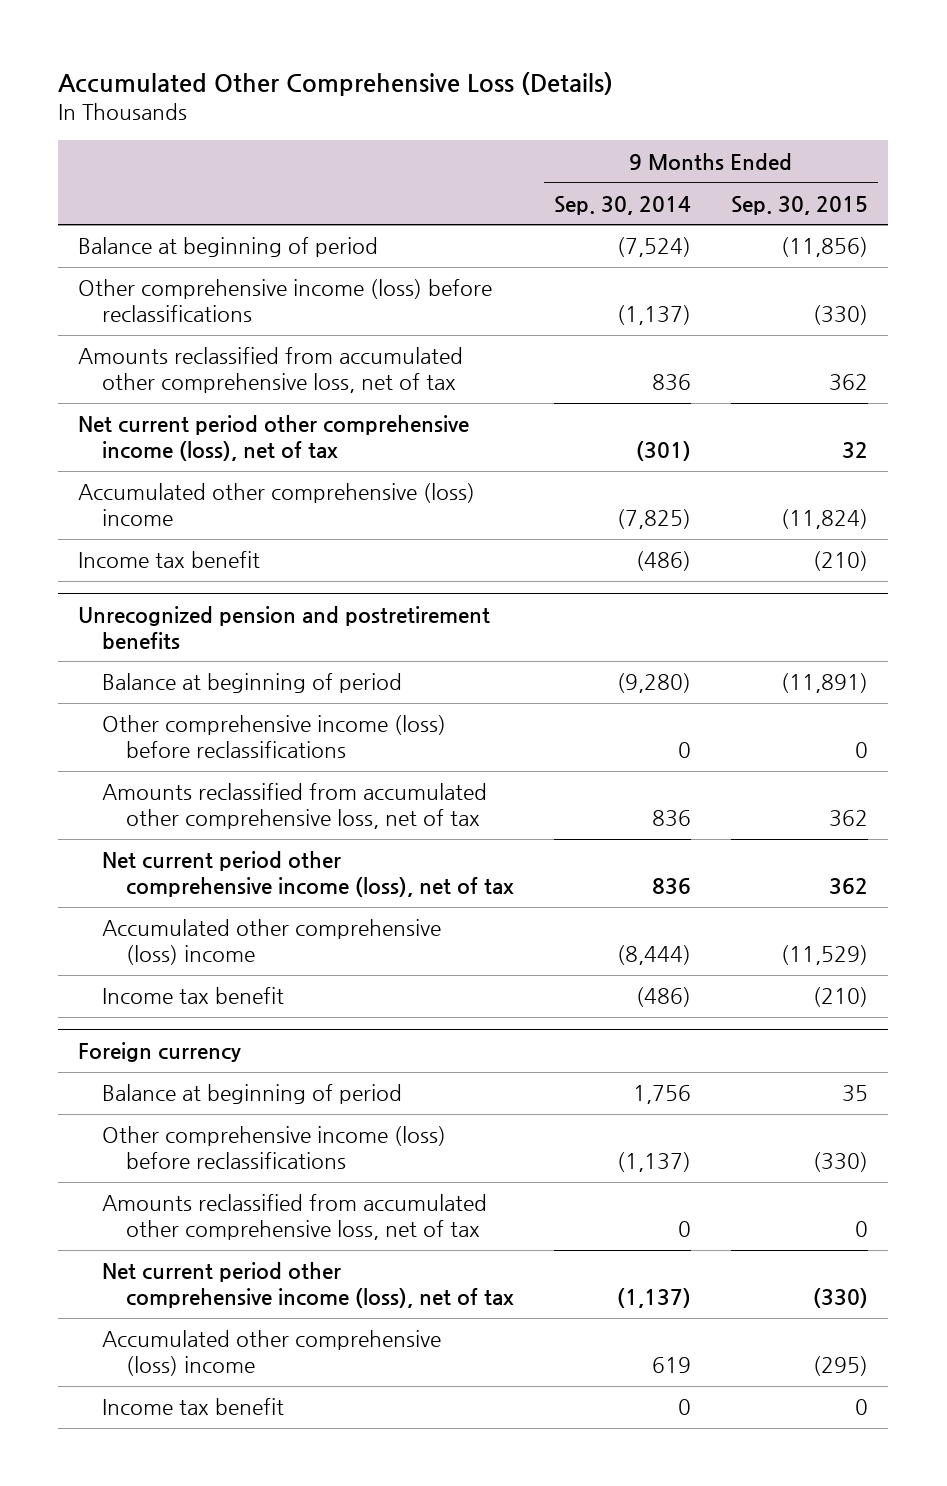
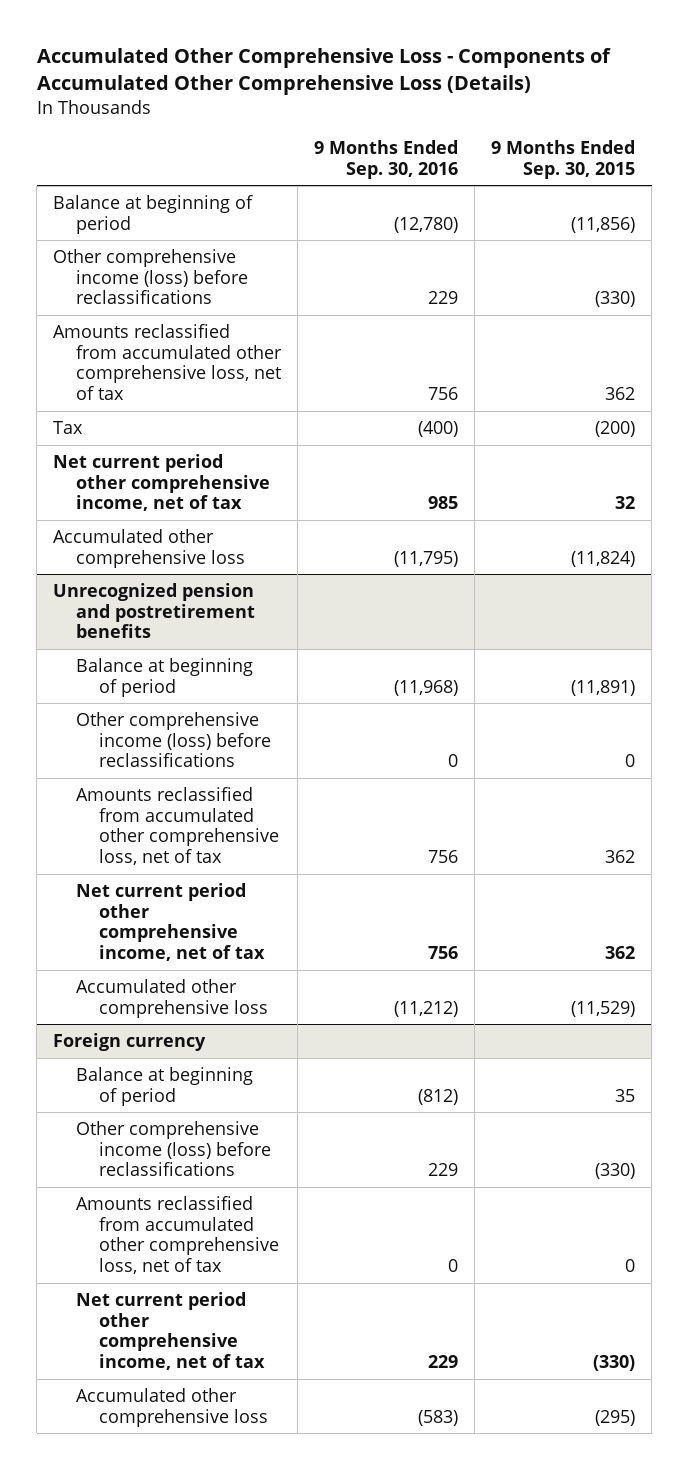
- Accumulated Other Comprehensive Loss (Details)
+ Accumulated Other Comprehensive Loss - Components of Accumulated Other Comprehensive Loss (Details)
- | 9 Months Ended Sep. 30, 2014 | 9 Months Ended Sep. 30, 2015
+ | 9 Months Ended Sep. 30, 2016 | 9 Months Ended Sep. 30, 2015
- Net current period other comprehensive income (loss), net of tax | (301) | 32
- Accumulated other comprehensive (loss) income | (7,825) | (11,824)
- Income tax benefit | (486) | (210)
+ Tax | (400) | (200)
+ Net current period other comprehensive income, net of tax | 985 | 32
+ Accumulated other comprehensive loss | (11,795) | (11,824)
@ Unrecognized pension and postretirement benefits
- Net current period other comprehensive income (loss), net of tax | 836 | 362
- Accumulated other comprehensive (loss) income | (8,444) | (11,529)
- Income tax benefit | (486) | (210)
+ Net current period other comprehensive income, net of tax | 756 | 362
+ Accumulated other comprehensive loss | (11,212) | (11,529)
@ Foreign currency
- Net current period other comprehensive income (loss), net of tax | (1,137) | (330)
- Accumulated other comprehensive (loss) income | 619 | (295)
- Income tax benefit | 0 | 0
+ Net current period other comprehensive income, net of tax | 229 | (330)
+ Accumulated other comprehensive loss | (583) | (295)

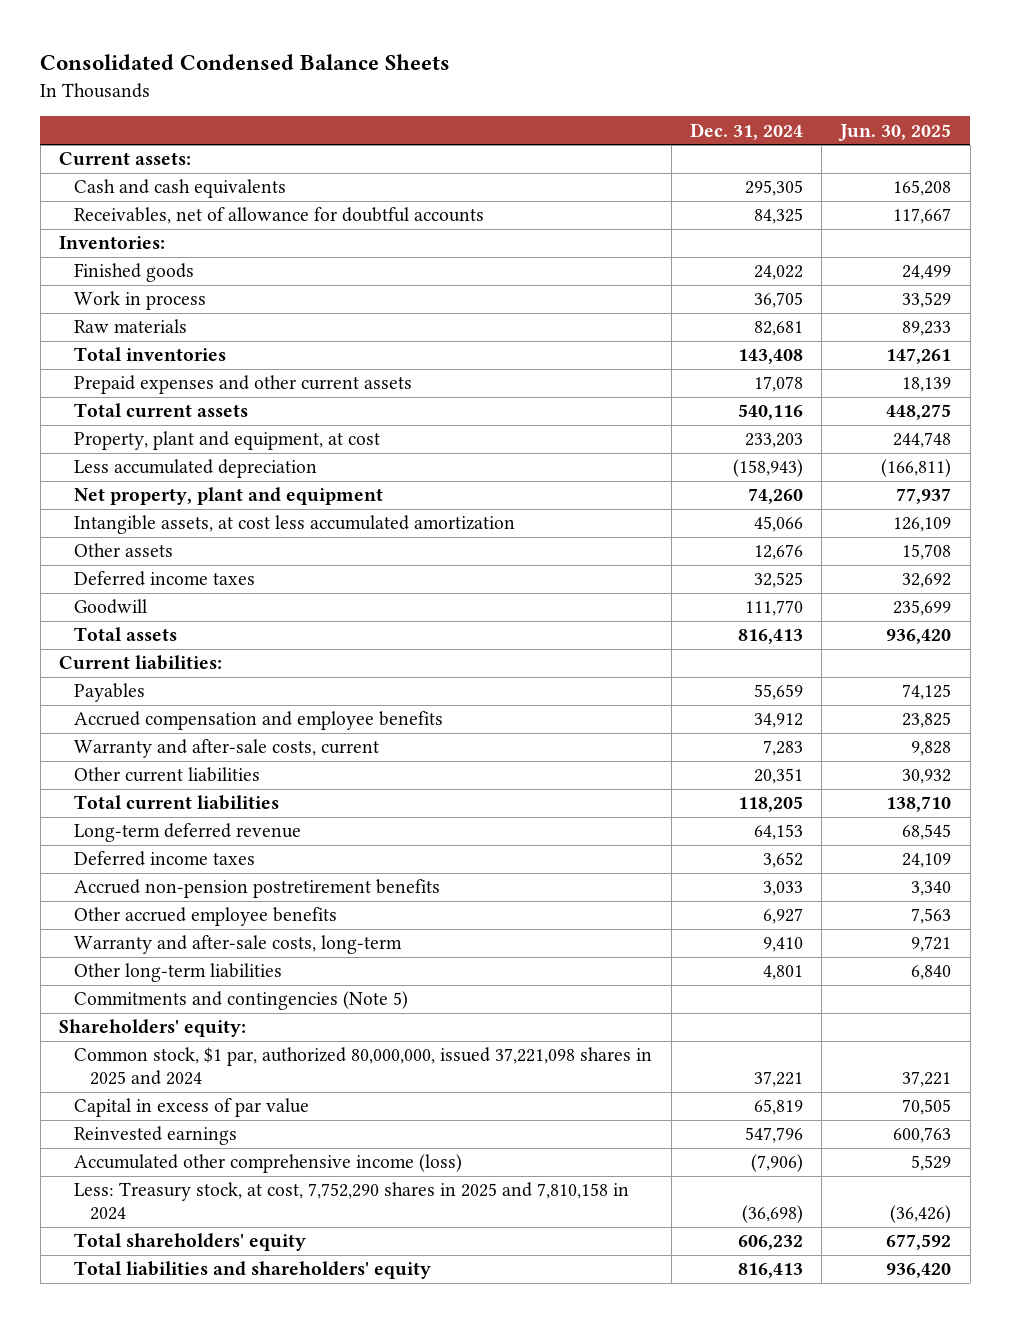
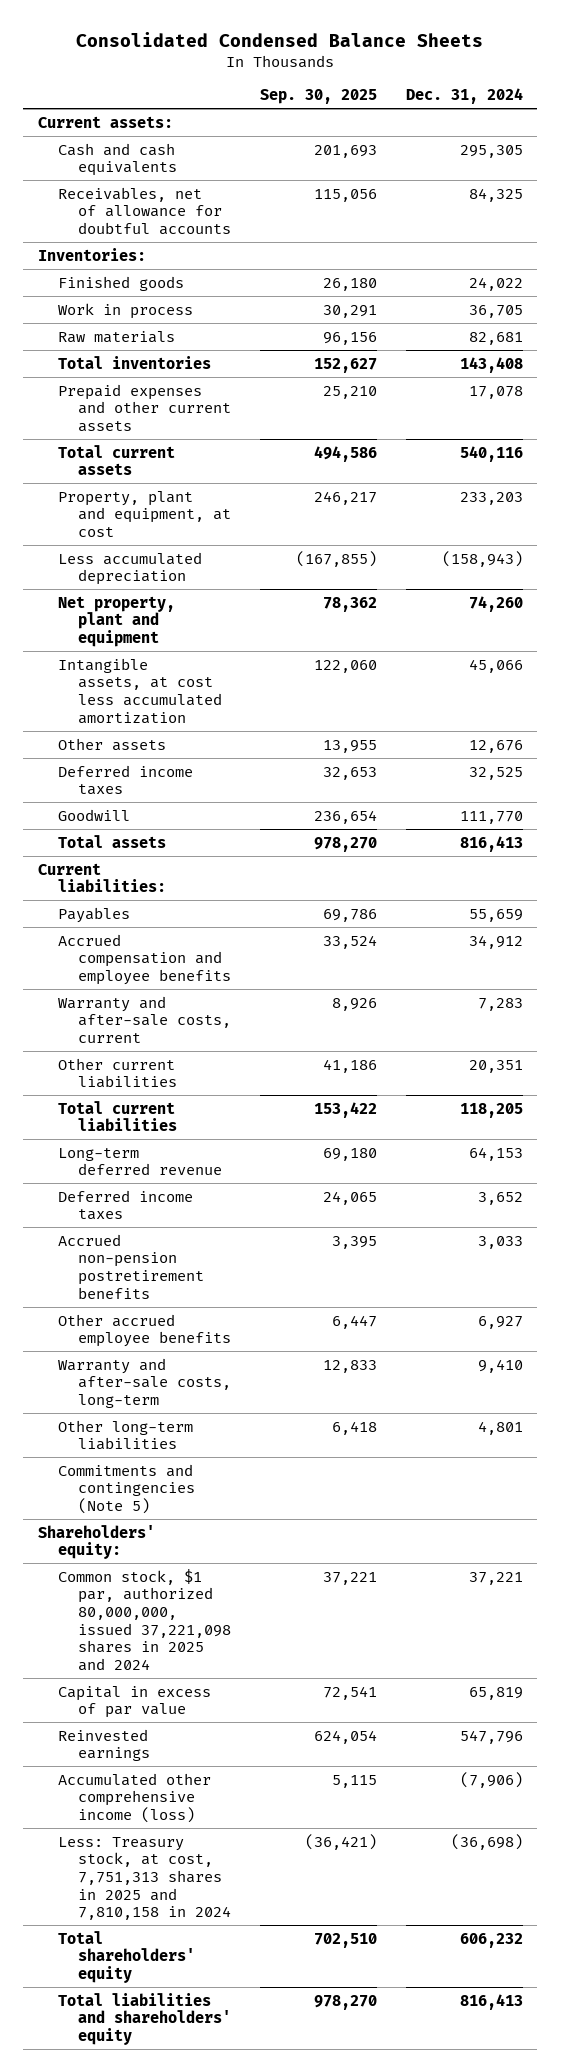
- | Dec. 31, 2024 | Jun. 30, 2025
+ | Sep. 30, 2025 | Dec. 31, 2024
- Less: Treasury stock, at cost, 7,752,290 shares in 2025 and 7,810,158 in 2024 | (36,698) | (36,426)
+ Less: Treasury stock, at cost, 7,751,313 shares in 2025 and 7,810,158 in 2024 | (36,421) | (36,698)

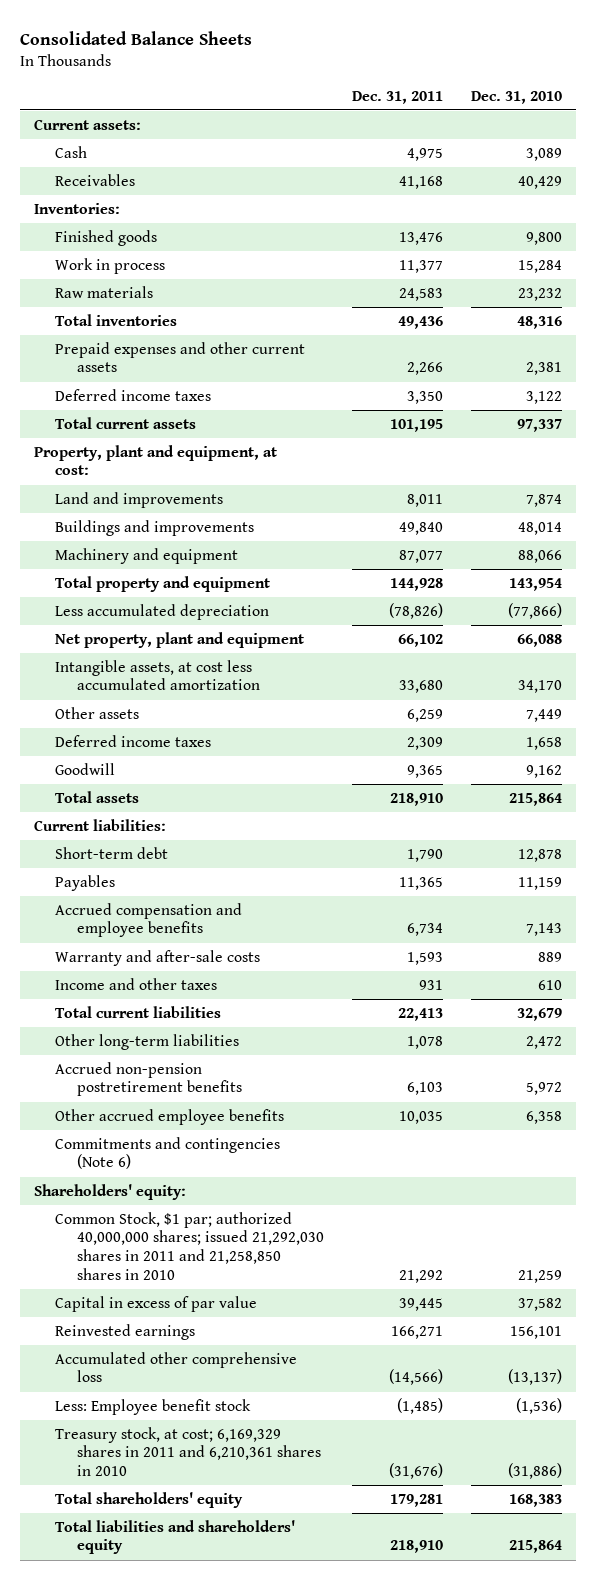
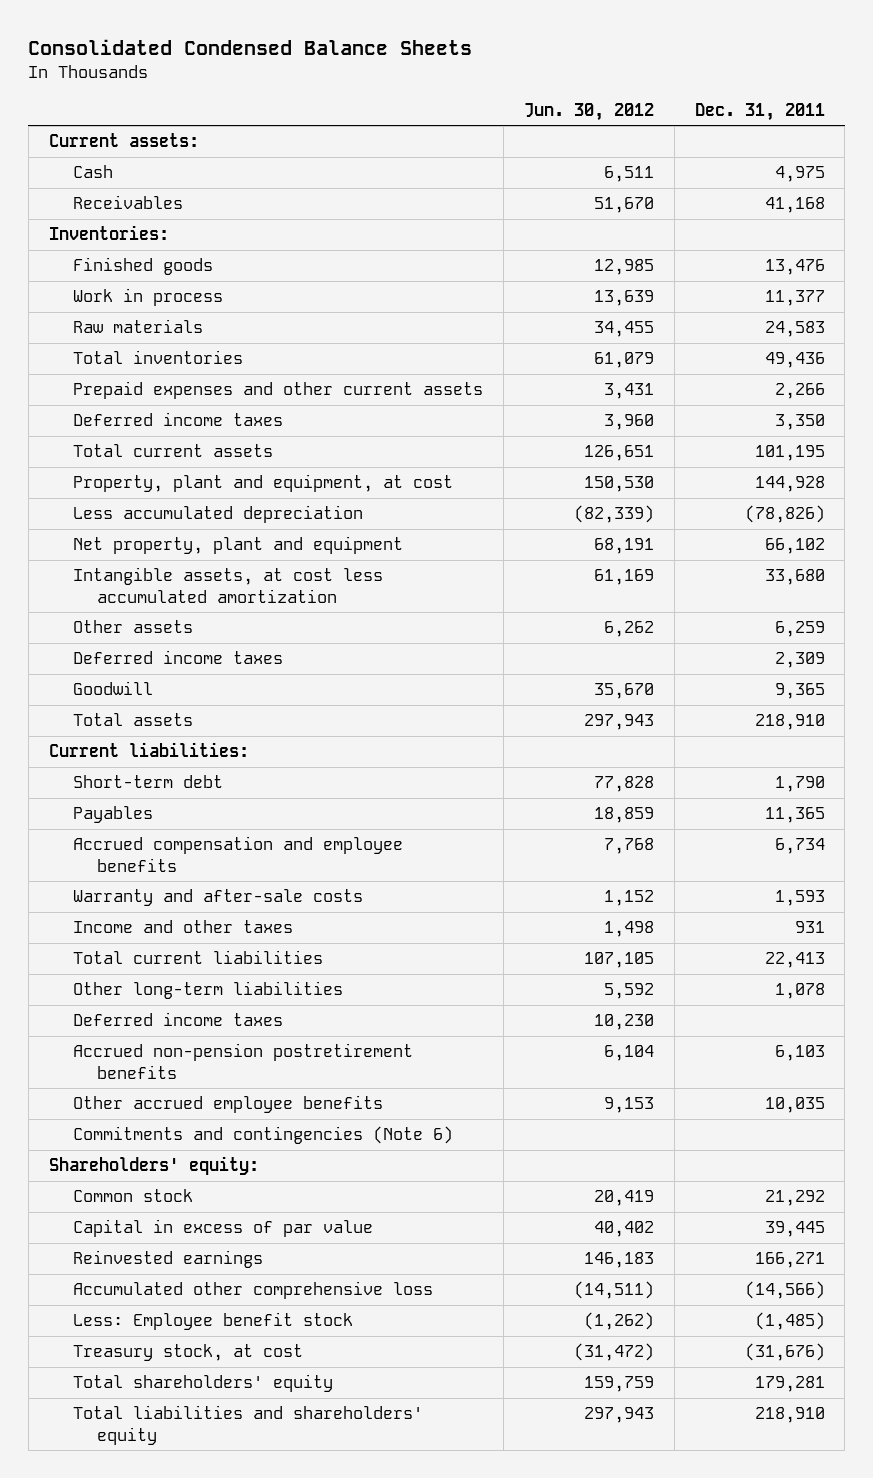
- Consolidated Balance Sheets
+ Consolidated Condensed Balance Sheets
- | Dec. 31, 2011 | Dec. 31, 2010
+ | Jun. 30, 2012 | Dec. 31, 2011
- Property, plant and equipment, at cost:
- Land and improvements | 8,011 | 7,874
- Buildings and improvements | 49,840 | 48,014
- Machinery and equipment | 87,077 | 88,066
- Total property and equipment | 144,928 | 143,954
+ Property, plant and equipment, at cost | 150,530 | 144,928
+ Deferred income taxes | 10,230 |
- Common Stock, $1 par; authorized 40,000,000 shares; issued 21,292,030 shares in 2011 and 21,258,850 shares in 2010 | 21,292 | 21,259
+ Common stock | 20,419 | 21,292
- Treasury stock, at cost; 6,169,329 shares in 2011 and 6,210,361 shares in 2010 | (31,676) | (31,886)
+ Treasury stock, at cost | (31,472) | (31,676)

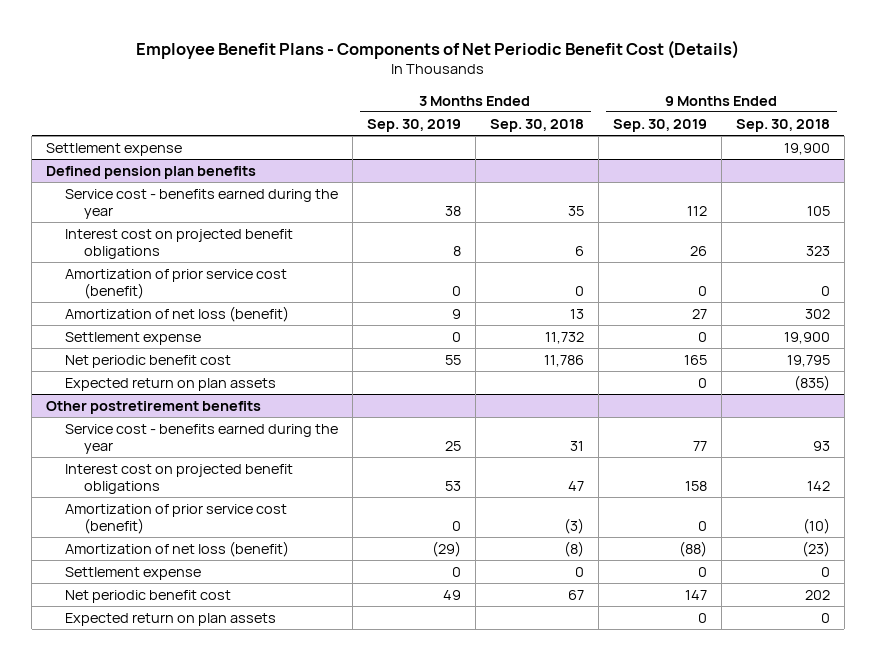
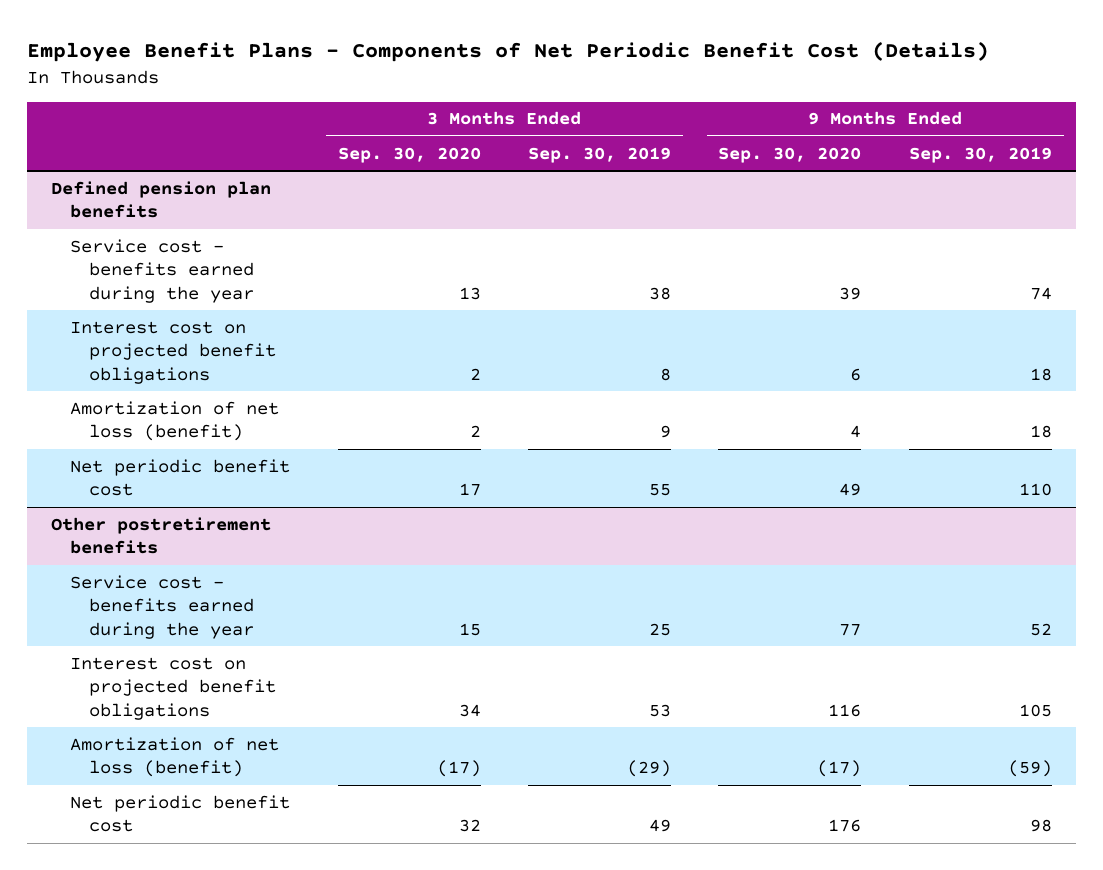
- | 3 Months Ended Sep. 30, 2019 | 3 Months Ended Sep. 30, 2018 | 9 Months Ended Sep. 30, 2019 | 9 Months Ended Sep. 30, 2018
+ | 3 Months Ended Sep. 30, 2020 | 3 Months Ended Sep. 30, 2019 | 9 Months Ended Sep. 30, 2020 | 9 Months Ended Sep. 30, 2019
- Settlement expense | | | | 19,900
@ Defined pension plan benefits
- Service cost - benefits earned during the year | 38 | 35 | 112 | 105
- Interest cost on projected benefit obligations | 8 | 6 | 26 | 323
- Amortization of prior service cost (benefit) | 0 | 0 | 0 | 0
- Amortization of net loss (benefit) | 9 | 13 | 27 | 302
- Settlement expense | 0 | 11,732 | 0 | 19,900
- Net periodic benefit cost | 55 | 11,786 | 165 | 19,795
- Expected return on plan assets | | | 0 | (835)
+ Service cost - benefits earned during the year | 13 | 38 | 39 | 74
+ Interest cost on projected benefit obligations | 2 | 8 | 6 | 18
+ Amortization of net loss (benefit) | 2 | 9 | 4 | 18
+ Net periodic benefit cost | 17 | 55 | 49 | 110
@ Other postretirement benefits
- Service cost - benefits earned during the year | 25 | 31 | 77 | 93
- Interest cost on projected benefit obligations | 53 | 47 | 158 | 142
- Amortization of prior service cost (benefit) | 0 | (3) | 0 | (10)
- Amortization of net loss (benefit) | (29) | (8) | (88) | (23)
- Settlement expense | 0 | 0 | 0 | 0
- Net periodic benefit cost | 49 | 67 | 147 | 202
- Expected return on plan assets | | | 0 | 0
+ Service cost - benefits earned during the year | 15 | 25 | 77 | 52
+ Interest cost on projected benefit obligations | 34 | 53 | 116 | 105
+ Amortization of net loss (benefit) | (17) | (29) | (17) | (59)
+ Net periodic benefit cost | 32 | 49 | 176 | 98

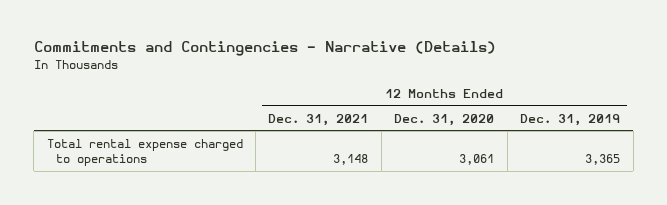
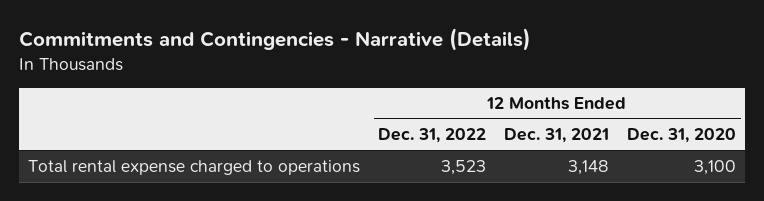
- | 12 Months Ended Dec. 31, 2021 | 12 Months Ended Dec. 31, 2020 | 12 Months Ended Dec. 31, 2019
+ | 12 Months Ended Dec. 31, 2022 | 12 Months Ended Dec. 31, 2021 | 12 Months Ended Dec. 31, 2020
- Total rental expense charged to operations | 3,148 | 3,061 | 3,365
+ Total rental expense charged to operations | 3,523 | 3,148 | 3,100

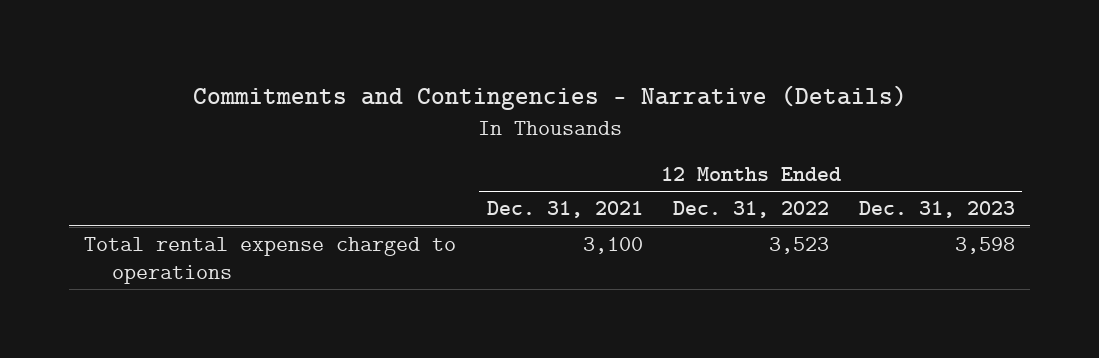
- | 12 Months Ended Dec. 31, 2022 | 12 Months Ended Dec. 31, 2021 | 12 Months Ended Dec. 31, 2020
+ | 12 Months Ended Dec. 31, 2021 | 12 Months Ended Dec. 31, 2022 | 12 Months Ended Dec. 31, 2023
- Total rental expense charged to operations | 3,523 | 3,148 | 3,100
+ Total rental expense charged to operations | 3,100 | 3,523 | 3,598

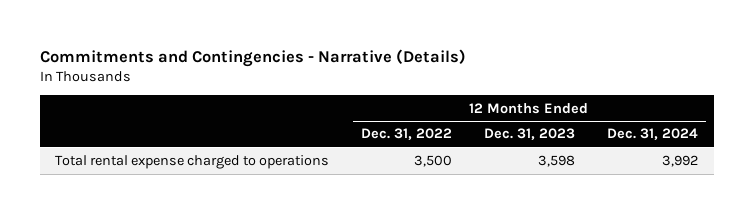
- | 12 Months Ended Dec. 31, 2021 | 12 Months Ended Dec. 31, 2022 | 12 Months Ended Dec. 31, 2023
+ | 12 Months Ended Dec. 31, 2022 | 12 Months Ended Dec. 31, 2023 | 12 Months Ended Dec. 31, 2024
- Total rental expense charged to operations | 3,100 | 3,523 | 3,598
+ Total rental expense charged to operations | 3,500 | 3,598 | 3,992

